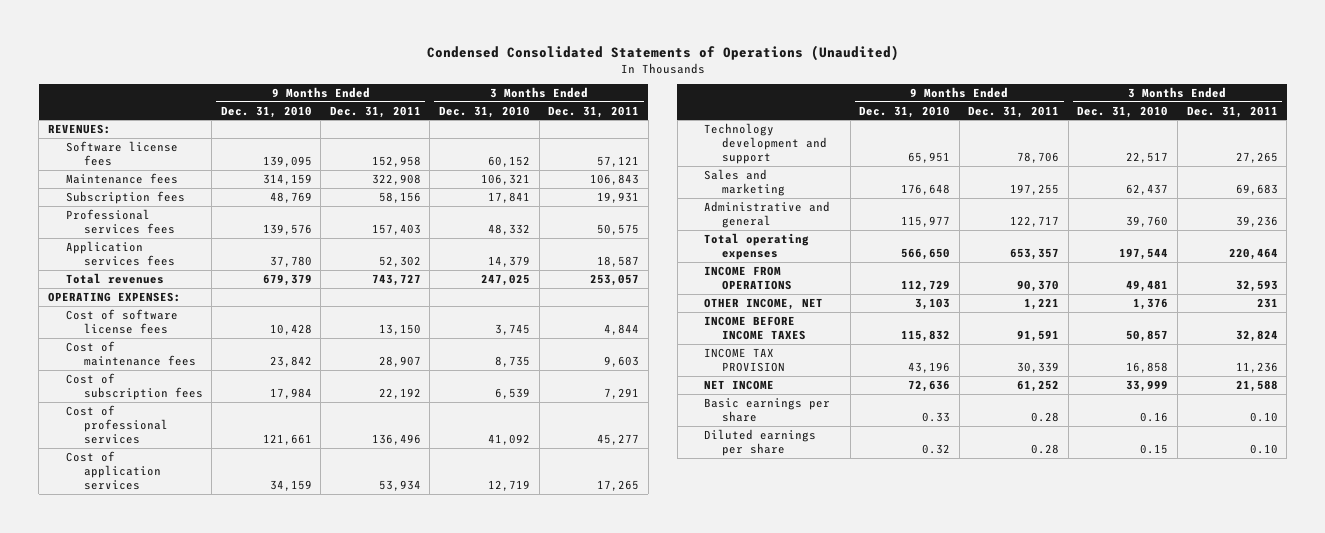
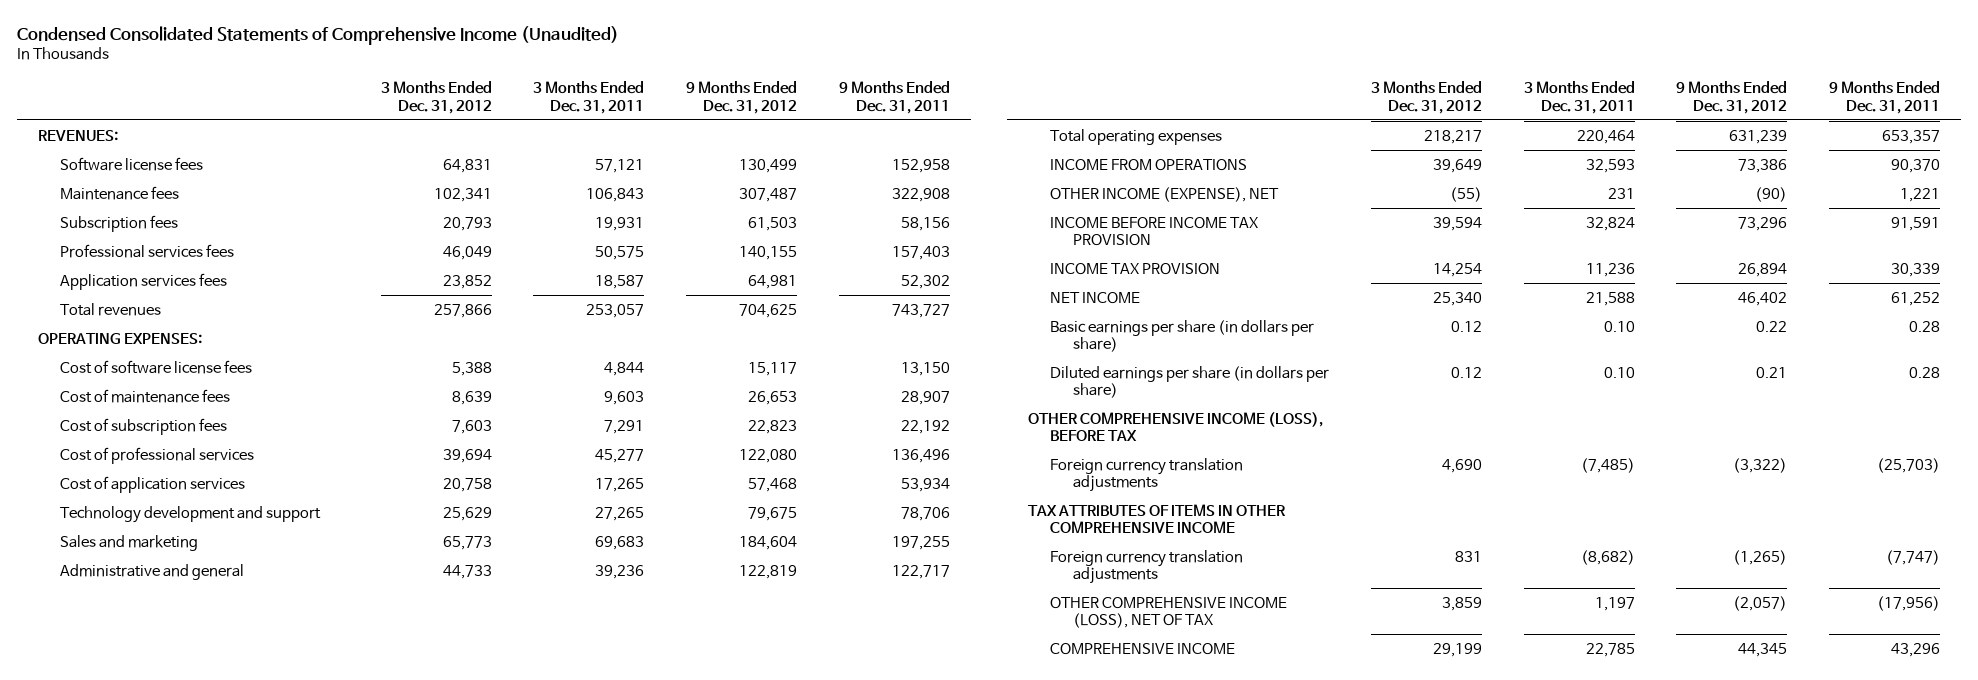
- Condensed Consolidated Statements of Operations (Unaudited)
+ Condensed Consolidated Statements of Comprehensive Income (Unaudited)
- | 9 Months Ended Dec. 31, 2010 | 9 Months Ended Dec. 31, 2011 | 3 Months Ended Dec. 31, 2010 | 3 Months Ended Dec. 31, 2011
+ | 3 Months Ended Dec. 31, 2012 | 3 Months Ended Dec. 31, 2011 | 9 Months Ended Dec. 31, 2012 | 9 Months Ended Dec. 31, 2011
- OTHER INCOME, NET | 3,103 | 1,221 | 1,376 | 231
- INCOME BEFORE INCOME TAXES | 115,832 | 91,591 | 50,857 | 32,824
+ OTHER INCOME (EXPENSE), NET | (55) | 231 | (90) | 1,221
+ INCOME BEFORE INCOME TAX PROVISION | 39,594 | 32,824 | 73,296 | 91,591
- Basic earnings per share | 0.33 | 0.28 | 0.16 | 0.10
- Diluted earnings per share | 0.32 | 0.28 | 0.15 | 0.10
+ Basic earnings per share (in dollars per share) | 0.12 | 0.10 | 0.22 | 0.28
+ Diluted earnings per share (in dollars per share) | 0.12 | 0.10 | 0.21 | 0.28
+ OTHER COMPREHENSIVE INCOME (LOSS), BEFORE TAX
+ Foreign currency translation adjustments | 4,690 | (7,485) | (3,322) | (25,703)
+ TAX ATTRIBUTES OF ITEMS IN OTHER COMPREHENSIVE INCOME
+ Foreign currency translation adjustments | 831 | (8,682) | (1,265) | (7,747)
+ OTHER COMPREHENSIVE INCOME (LOSS), NET OF TAX | 3,859 | 1,197 | (2,057) | (17,956)
+ COMPREHENSIVE INCOME | 29,199 | 22,785 | 44,345 | 43,296

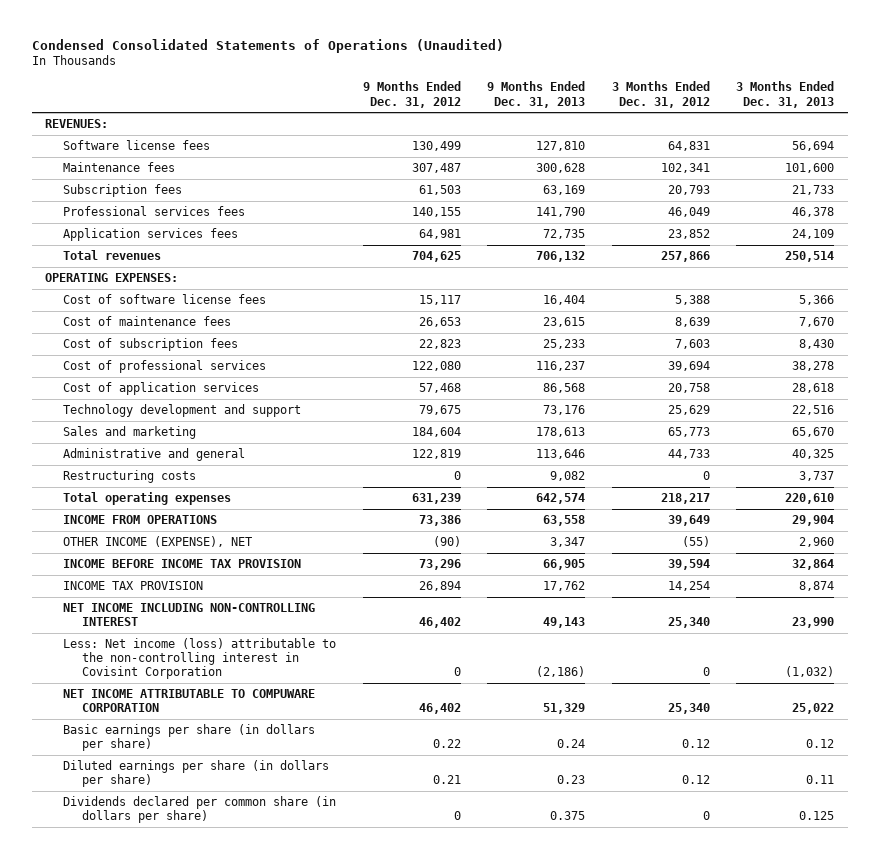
- Condensed Consolidated Statements of Comprehensive Income (Unaudited)
+ Condensed Consolidated Statements of Operations (Unaudited)
- | 3 Months Ended Dec. 31, 2012 | 3 Months Ended Dec. 31, 2011 | 9 Months Ended Dec. 31, 2012 | 9 Months Ended Dec. 31, 2011
+ | 9 Months Ended Dec. 31, 2012 | 9 Months Ended Dec. 31, 2013 | 3 Months Ended Dec. 31, 2012 | 3 Months Ended Dec. 31, 2013
+ Restructuring costs | 0 | 9,082 | 0 | 3,737
- NET INCOME | 25,340 | 21,588 | 46,402 | 61,252
+ NET INCOME INCLUDING NON-CONTROLLING INTEREST | 46,402 | 49,143 | 25,340 | 23,990
+ Less: Net income (loss) attributable to the non-controlling interest in Covisint Corporation | 0 | (2,186) | 0 | (1,032)
+ NET INCOME ATTRIBUTABLE TO COMPUWARE CORPORATION | 46,402 | 51,329 | 25,340 | 25,022
- OTHER COMPREHENSIVE INCOME (LOSS), BEFORE TAX
- Foreign currency translation adjustments | 4,690 | (7,485) | (3,322) | (25,703)
- TAX ATTRIBUTES OF ITEMS IN OTHER COMPREHENSIVE INCOME
- Foreign currency translation adjustments | 831 | (8,682) | (1,265) | (7,747)
- OTHER COMPREHENSIVE INCOME (LOSS), NET OF TAX | 3,859 | 1,197 | (2,057) | (17,956)
- COMPREHENSIVE INCOME | 29,199 | 22,785 | 44,345 | 43,296
+ Dividends declared per common share (in dollars per share) | 0 | 0.375 | 0 | 0.125

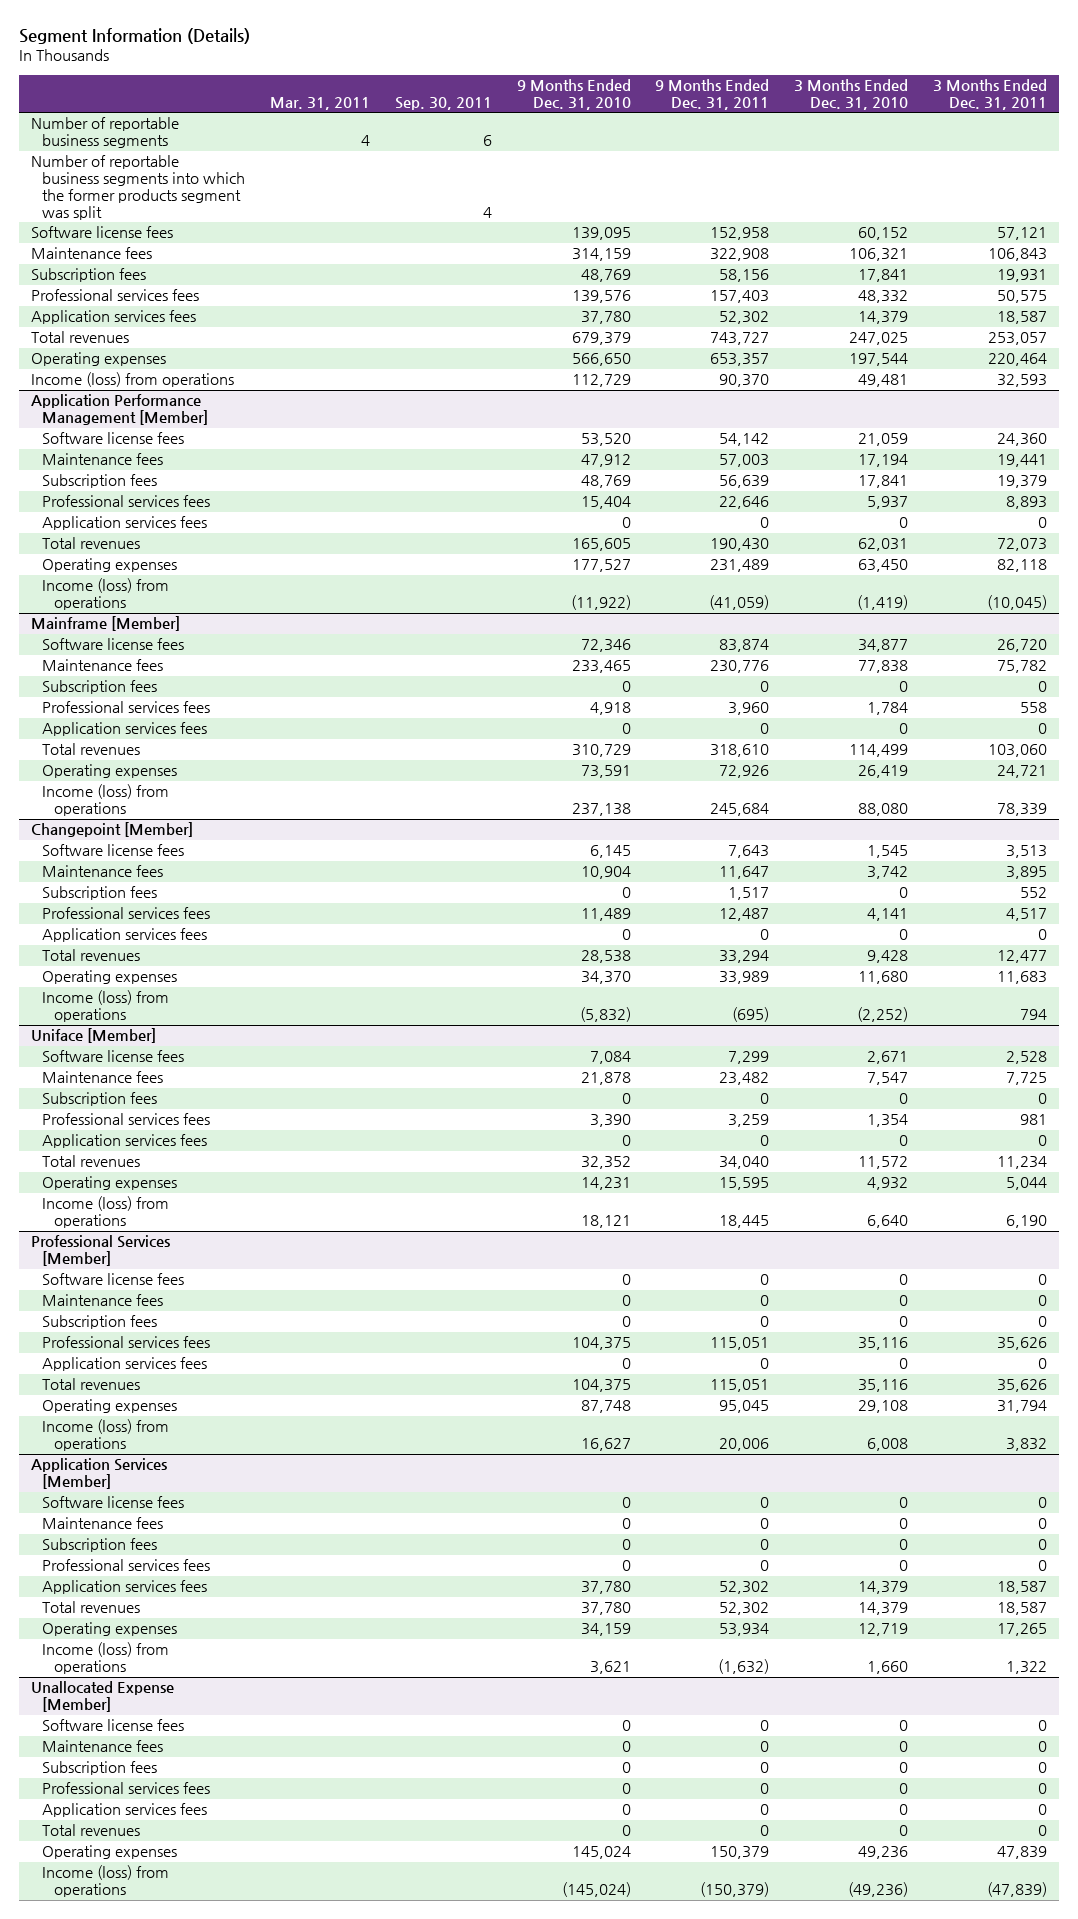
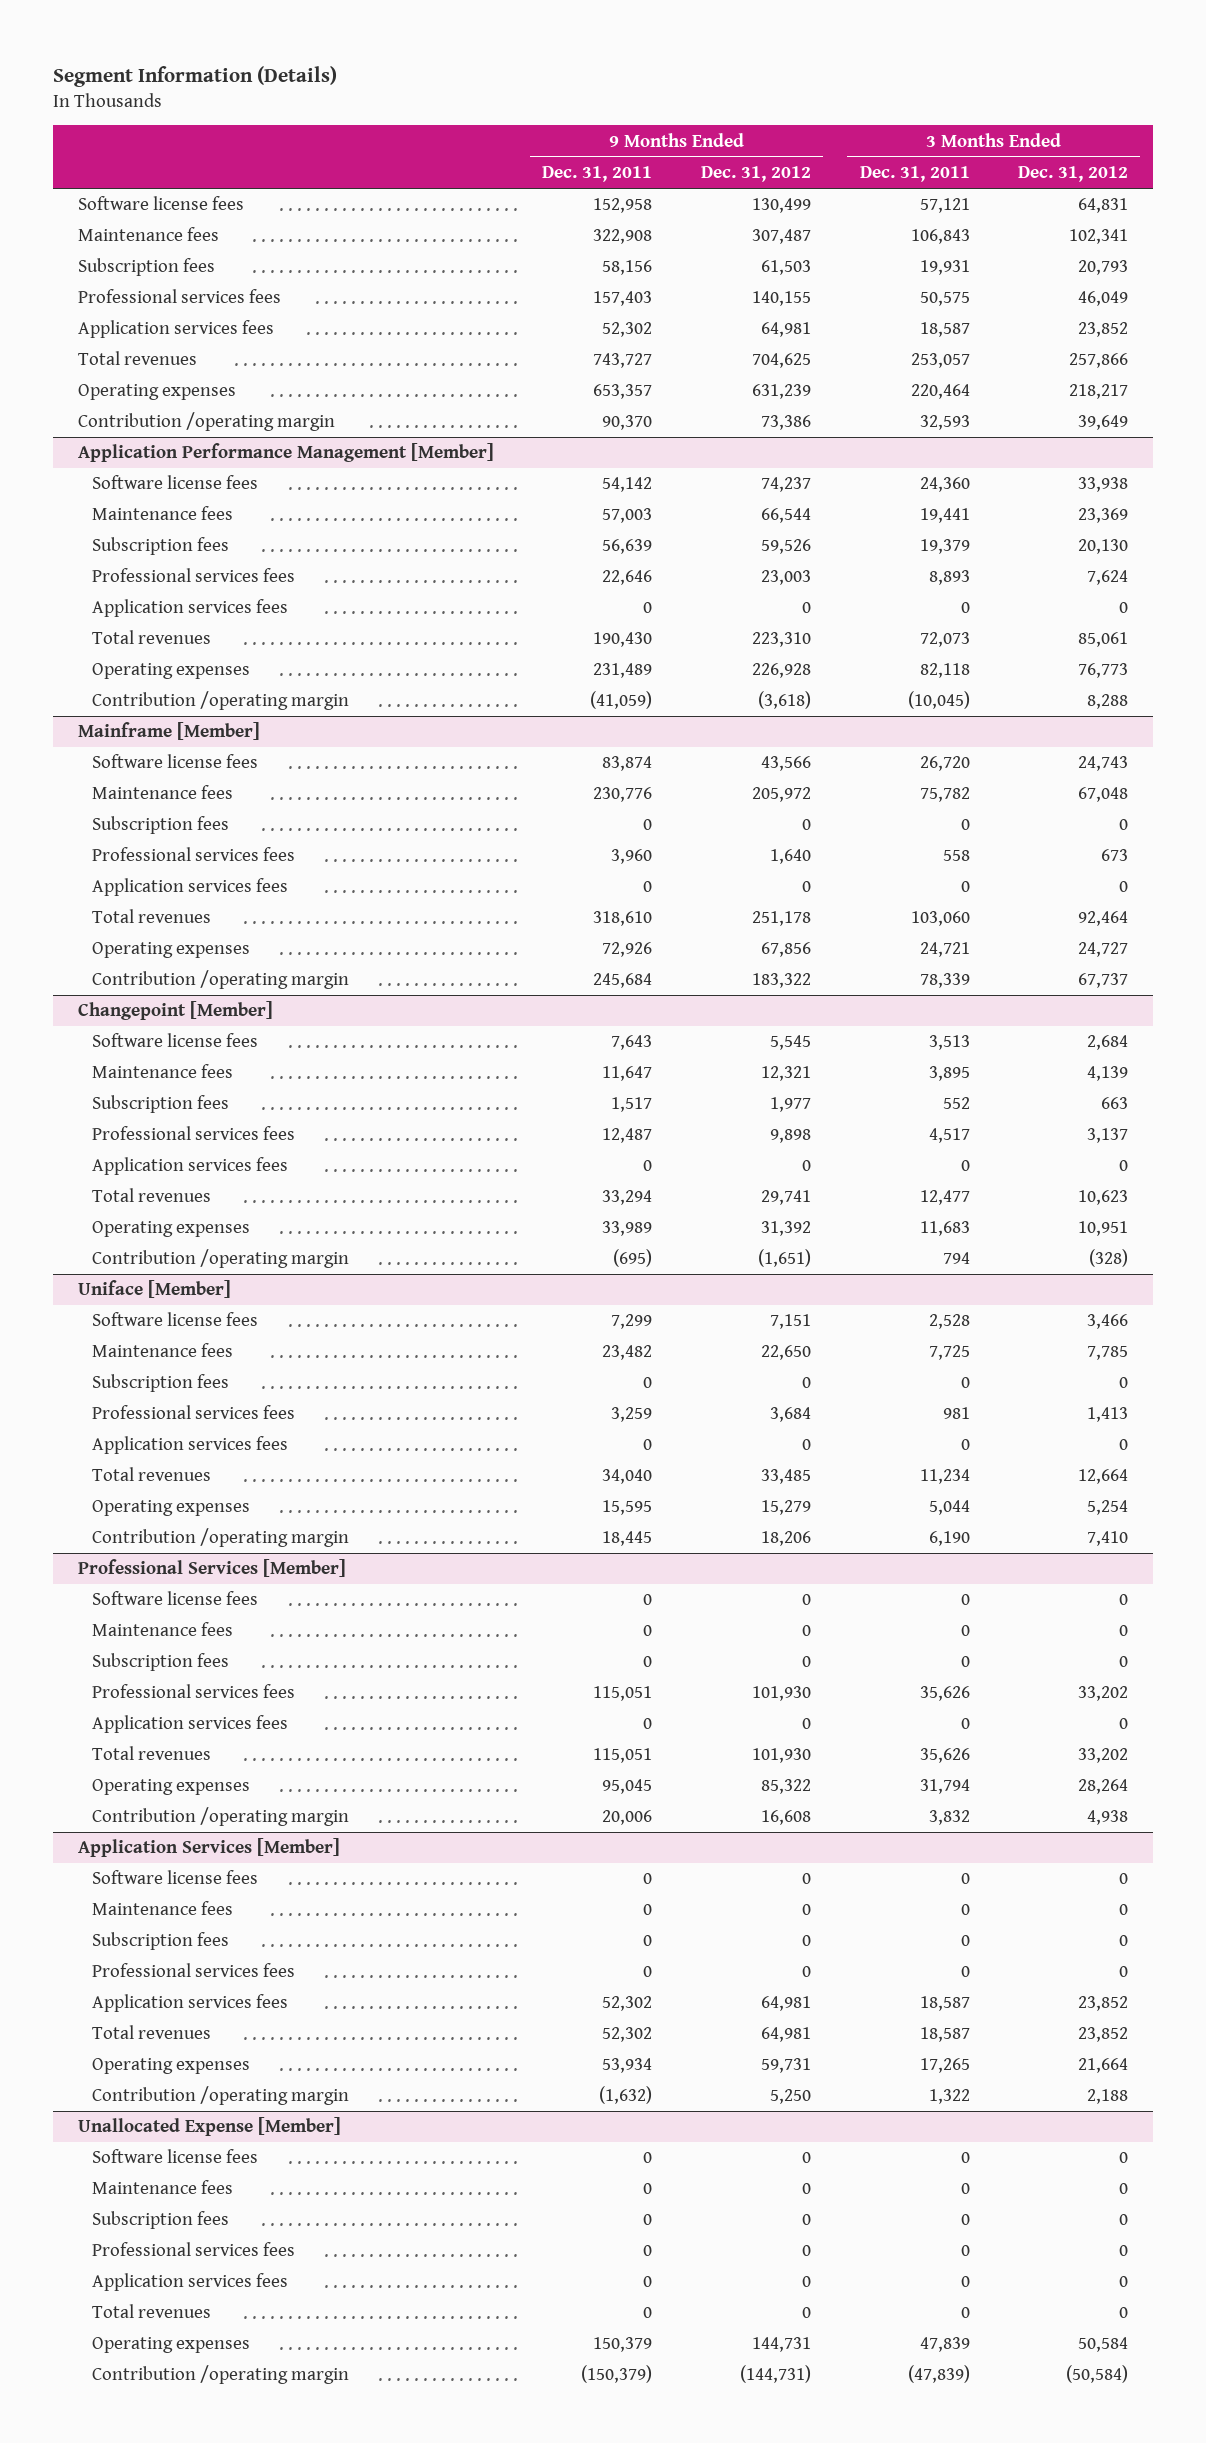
- | Mar. 31, 2011 | Sep. 30, 2011 | 9 Months Ended Dec. 31, 2010 | 9 Months Ended Dec. 31, 2011 | 3 Months Ended Dec. 31, 2010 | 3 Months Ended Dec. 31, 2011
+ | 9 Months Ended Dec. 31, 2011 | 9 Months Ended Dec. 31, 2012 | 3 Months Ended Dec. 31, 2011 | 3 Months Ended Dec. 31, 2012
- Number of reportable business segments | 4 | 6 | | | |
- Number of reportable business segments into which the former products segment was split | | 4 | | | |
- Income (loss) from operations | | | 112,729 | 90,370 | 49,481 | 32,593
+ Contribution /operating margin | 90,370 | 73,386 | 32,593 | 39,649
@ Application Performance Management [Member]
- Income (loss) from operations | | | (11,922) | (41,059) | (1,419) | (10,045)
+ Contribution /operating margin | (41,059) | (3,618) | (10,045) | 8,288
@ Mainframe [Member]
- Income (loss) from operations | | | 237,138 | 245,684 | 88,080 | 78,339
+ Contribution /operating margin | 245,684 | 183,322 | 78,339 | 67,737
@ Changepoint [Member]
- Income (loss) from operations | | | (5,832) | (695) | (2,252) | 794
+ Contribution /operating margin | (695) | (1,651) | 794 | (328)
@ Uniface [Member]
- Income (loss) from operations | | | 18,121 | 18,445 | 6,640 | 6,190
+ Contribution /operating margin | 18,445 | 18,206 | 6,190 | 7,410
@ Professional Services [Member]
- Income (loss) from operations | | | 16,627 | 20,006 | 6,008 | 3,832
+ Contribution /operating margin | 20,006 | 16,608 | 3,832 | 4,938
@ Application Services [Member]
- Income (loss) from operations | | | 3,621 | (1,632) | 1,660 | 1,322
+ Contribution /operating margin | (1,632) | 5,250 | 1,322 | 2,188
@ Unallocated Expense [Member]
- Income (loss) from operations | | | (145,024) | (150,379) | (49,236) | (47,839)
+ Contribution /operating margin | (150,379) | (144,731) | (47,839) | (50,584)

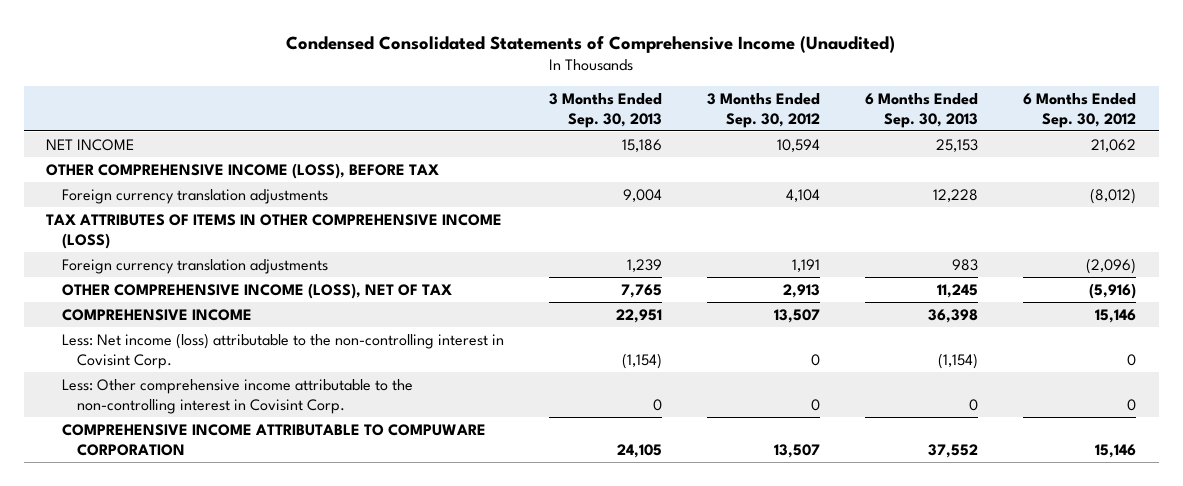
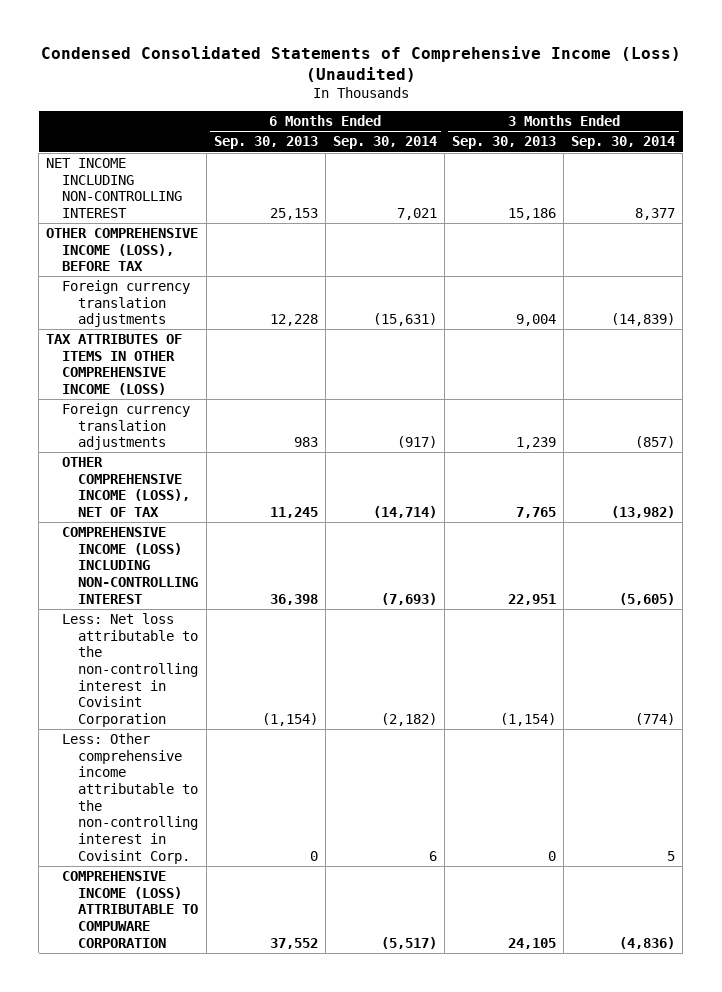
- Condensed Consolidated Statements of Comprehensive Income (Unaudited)
+ Condensed Consolidated Statements of Comprehensive Income (Loss) (Unaudited)
- | 3 Months Ended Sep. 30, 2013 | 3 Months Ended Sep. 30, 2012 | 6 Months Ended Sep. 30, 2013 | 6 Months Ended Sep. 30, 2012
+ | 6 Months Ended Sep. 30, 2013 | 6 Months Ended Sep. 30, 2014 | 3 Months Ended Sep. 30, 2013 | 3 Months Ended Sep. 30, 2014
- NET INCOME | 15,186 | 10,594 | 25,153 | 21,062
+ NET INCOME INCLUDING NON-CONTROLLING INTEREST | 25,153 | 7,021 | 15,186 | 8,377
- COMPREHENSIVE INCOME | 22,951 | 13,507 | 36,398 | 15,146
- Less: Net income (loss) attributable to the non-controlling interest in Covisint Corp. | (1,154) | 0 | (1,154) | 0
+ COMPREHENSIVE INCOME (LOSS) INCLUDING NON-CONTROLLING INTEREST | 36,398 | (7,693) | 22,951 | (5,605)
+ Less: Net loss attributable to the non-controlling interest in Covisint Corporation | (1,154) | (2,182) | (1,154) | (774)
- COMPREHENSIVE INCOME ATTRIBUTABLE TO COMPUWARE CORPORATION | 24,105 | 13,507 | 37,552 | 15,146
+ COMPREHENSIVE INCOME (LOSS) ATTRIBUTABLE TO COMPUWARE CORPORATION | 37,552 | (5,517) | 24,105 | (4,836)

